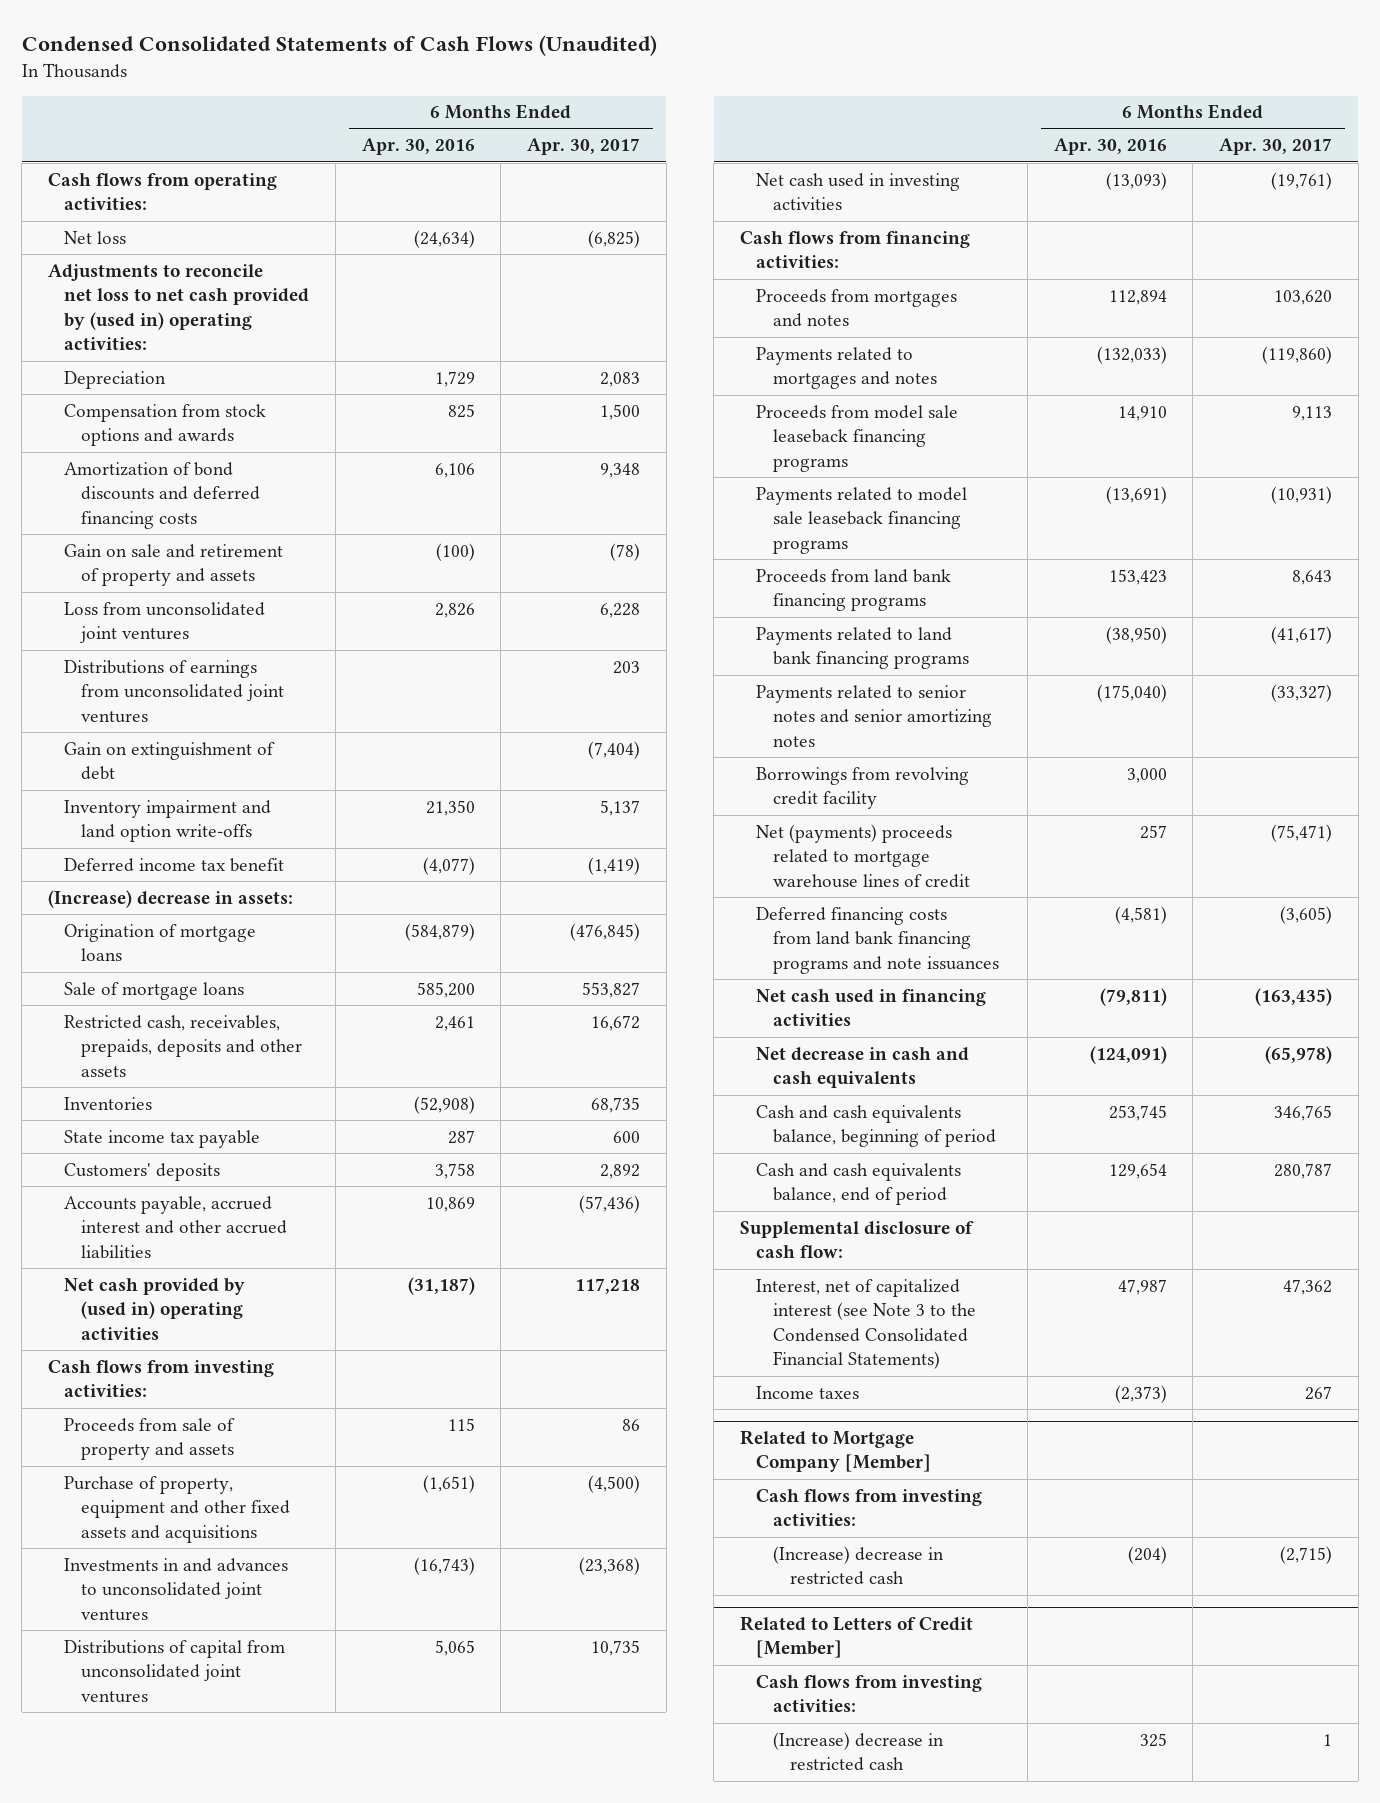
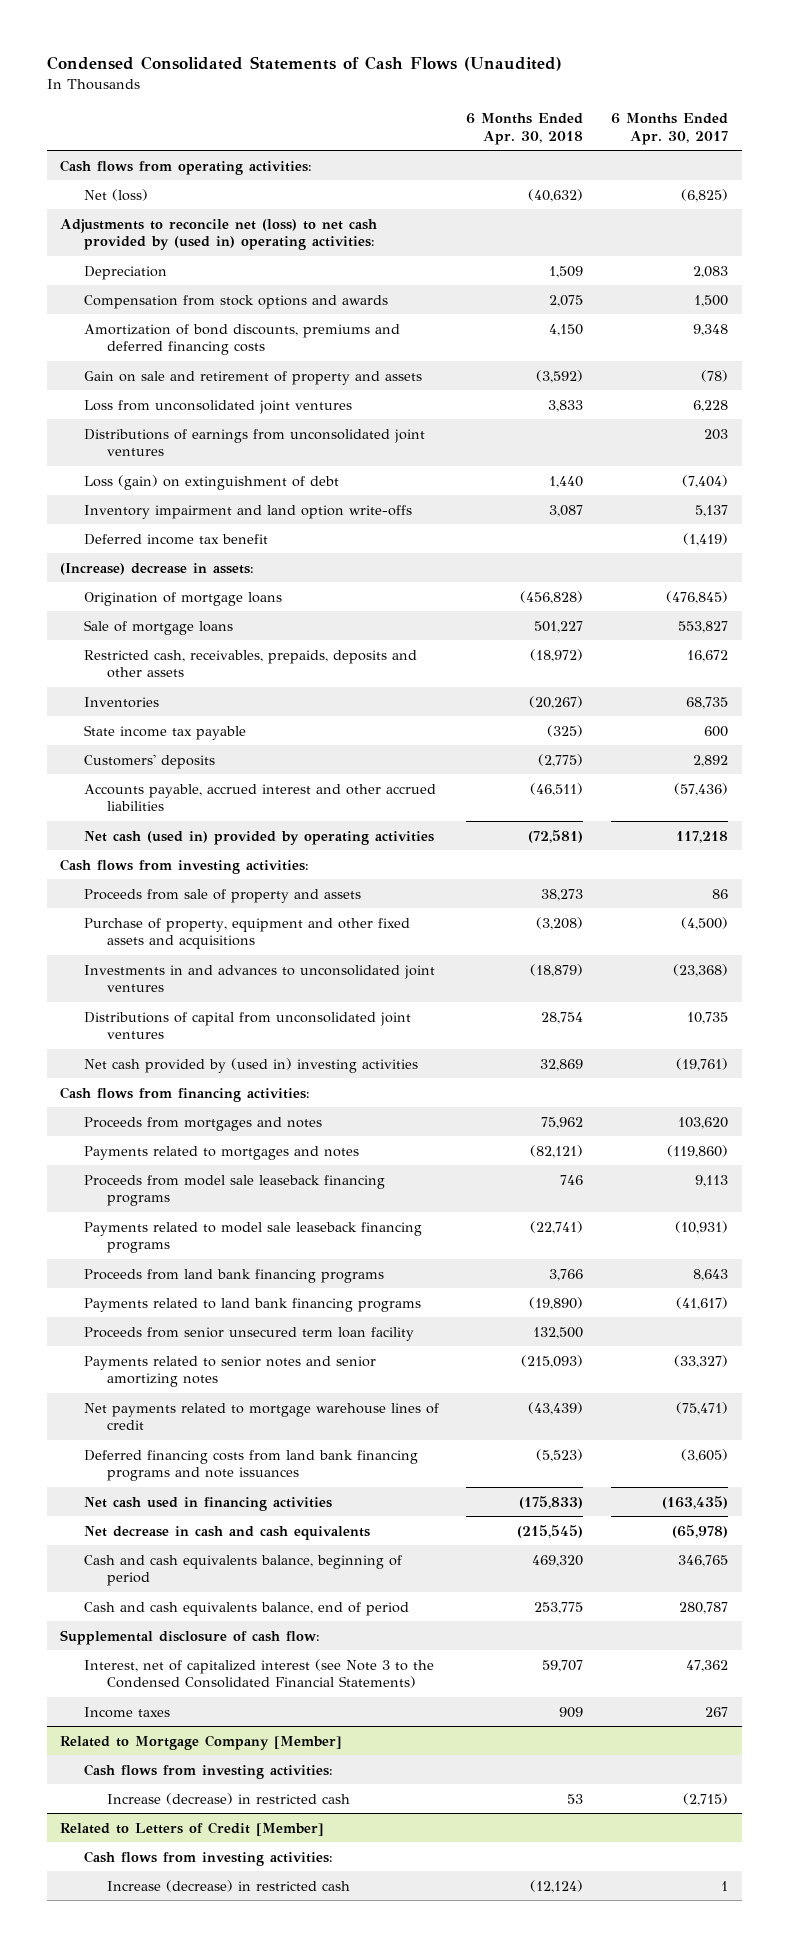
- | 6 Months Ended Apr. 30, 2016 | 6 Months Ended Apr. 30, 2017
+ | 6 Months Ended Apr. 30, 2018 | 6 Months Ended Apr. 30, 2017
- Net loss | (24,634) | (6,825)
- Adjustments to reconcile net loss to net cash provided by (used in) operating activities:
+ Net (loss) | (40,632) | (6,825)
+ Adjustments to reconcile net (loss) to net cash provided by (used in) operating activities:
- Amortization of bond discounts and deferred financing costs | 6,106 | 9,348
+ Amortization of bond discounts, premiums and deferred financing costs | 4,150 | 9,348
- Gain on extinguishment of debt | | (7,404)
+ Loss (gain) on extinguishment of debt | 1,440 | (7,404)
- Net cash provided by (used in) operating activities | (31,187) | 117,218
+ Net cash (used in) provided by operating activities | (72,581) | 117,218
- Net cash used in investing activities | (13,093) | (19,761)
+ Net cash provided by (used in) investing activities | 32,869 | (19,761)
+ Proceeds from senior unsecured term loan facility | 132,500 |
- Borrowings from revolving credit facility | 3,000 |
- Net (payments) proceeds related to mortgage warehouse lines of credit | 257 | (75,471)
+ Net payments related to mortgage warehouse lines of credit | (43,439) | (75,471)
@ Related to Mortgage Company [Member]
- (Increase) decrease in restricted cash | (204) | (2,715)
+ Increase (decrease) in restricted cash | 53 | (2,715)
@ Related to Letters of Credit [Member]
- (Increase) decrease in restricted cash | 325 | 1
+ Increase (decrease) in restricted cash | (12,124) | 1

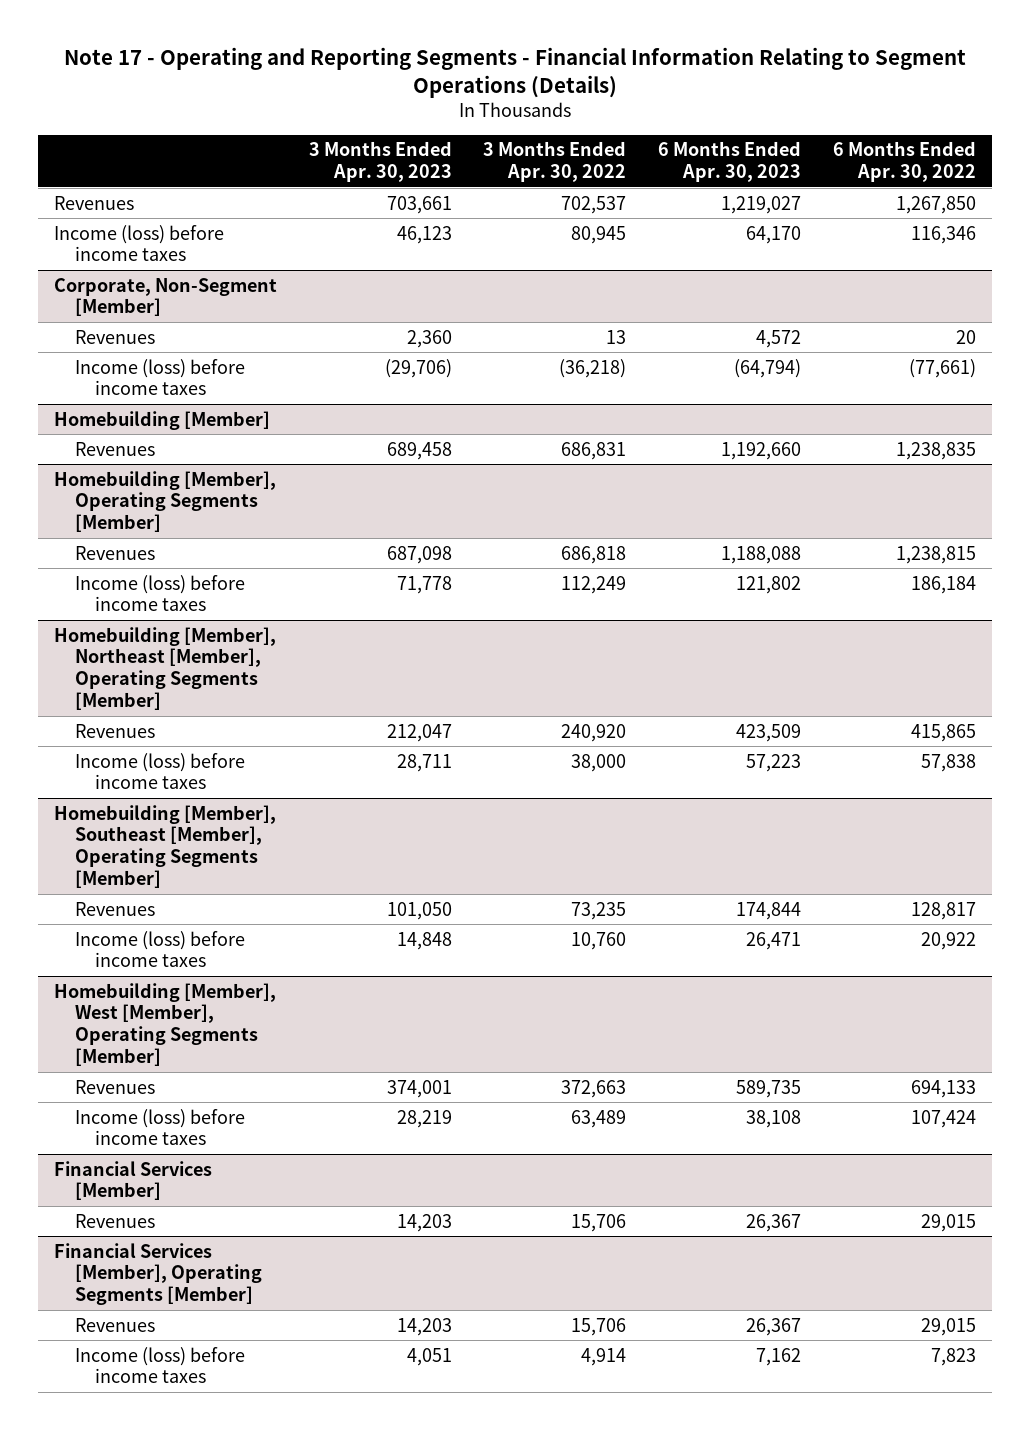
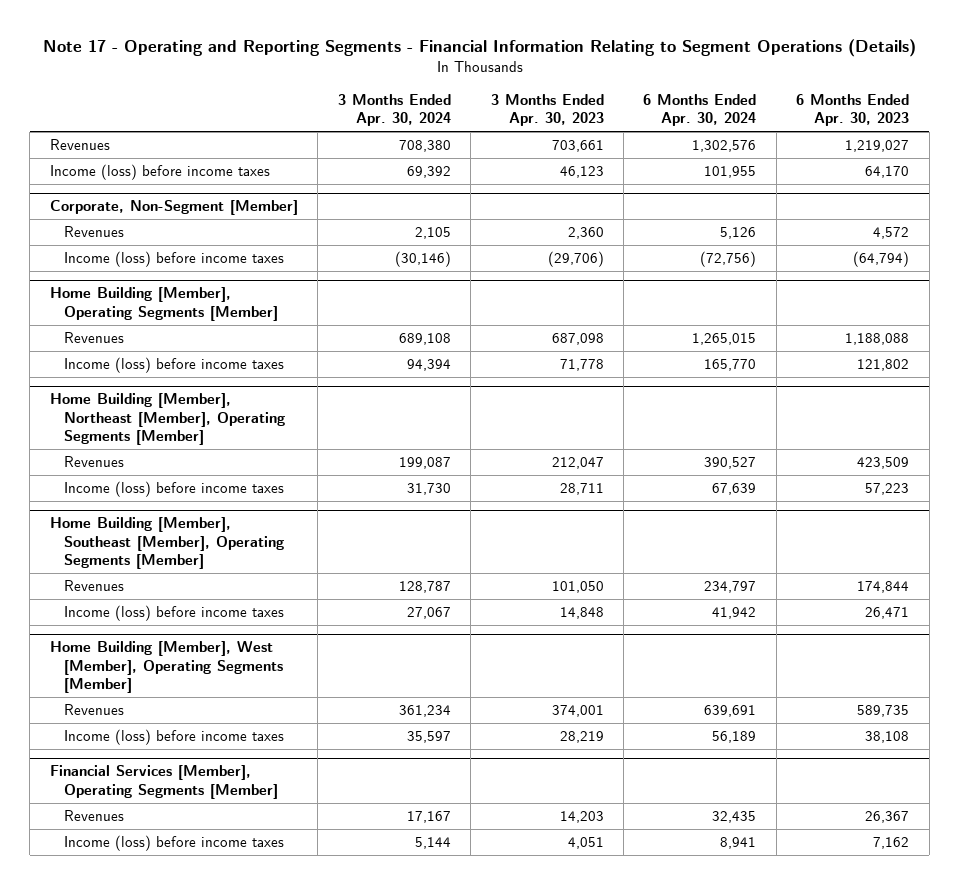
- | 3 Months Ended Apr. 30, 2023 | 3 Months Ended Apr. 30, 2022 | 6 Months Ended Apr. 30, 2023 | 6 Months Ended Apr. 30, 2022
+ | 3 Months Ended Apr. 30, 2024 | 3 Months Ended Apr. 30, 2023 | 6 Months Ended Apr. 30, 2024 | 6 Months Ended Apr. 30, 2023
- Homebuilding [Member]
- Revenues | 689,458 | 686,831 | 1,192,660 | 1,238,835
- Homebuilding [Member], Operating Segments [Member]
+ Home Building [Member], Operating Segments [Member]
- Homebuilding [Member], Northeast [Member], Operating Segments [Member]
+ Home Building [Member], Northeast [Member], Operating Segments [Member]
- Homebuilding [Member], Southeast [Member], Operating Segments [Member]
+ Home Building [Member], Southeast [Member], Operating Segments [Member]
- Homebuilding [Member], West [Member], Operating Segments [Member]
+ Home Building [Member], West [Member], Operating Segments [Member]
- Financial Services [Member]
- Revenues | 14,203 | 15,706 | 26,367 | 29,015

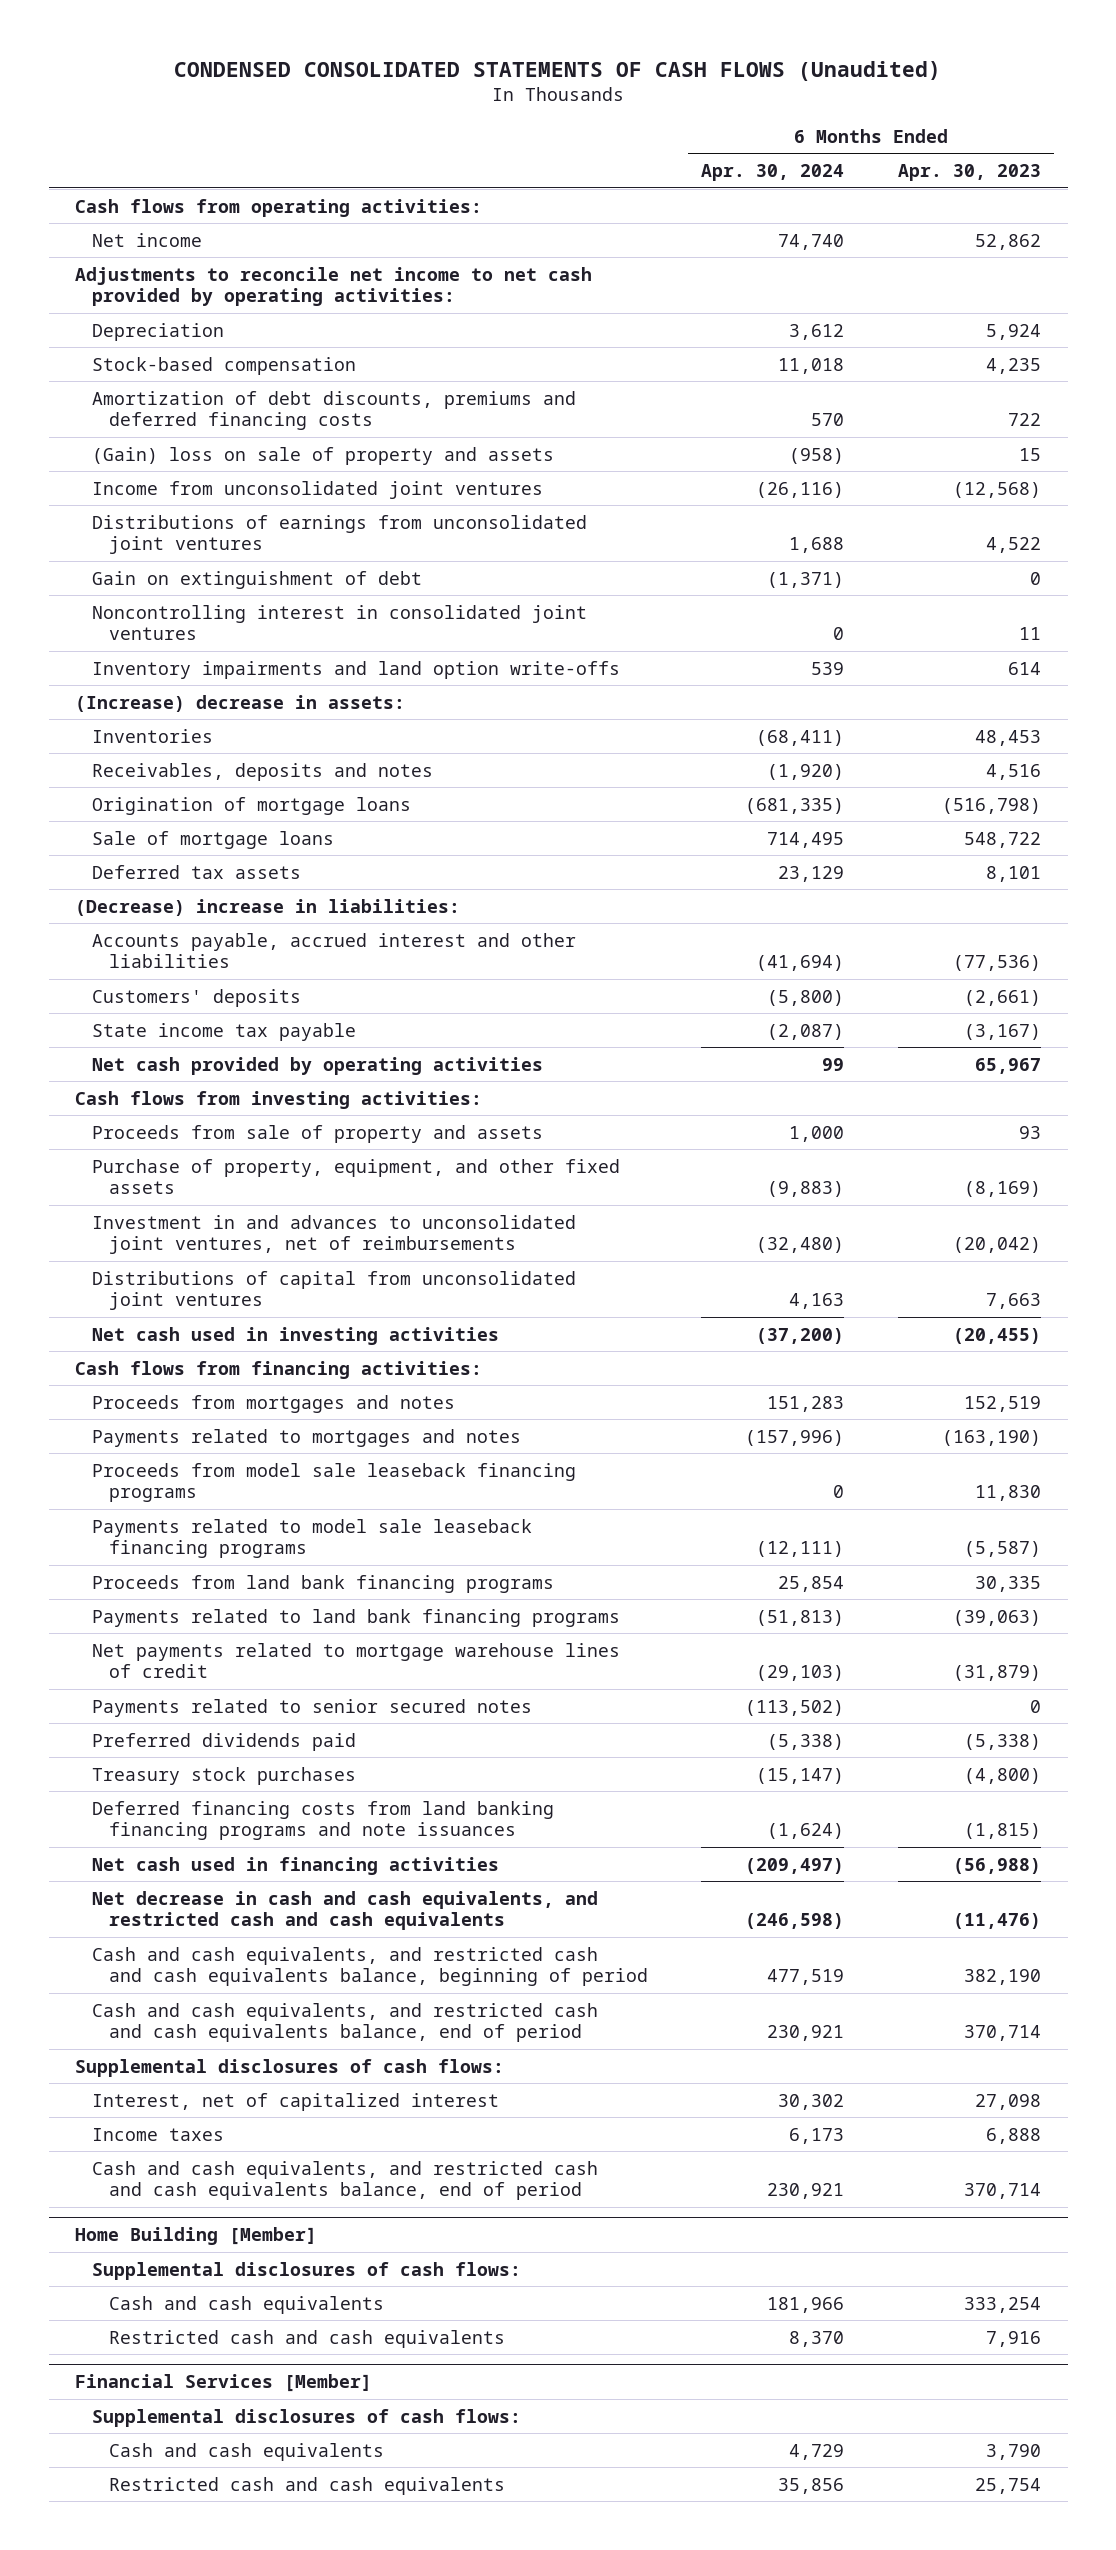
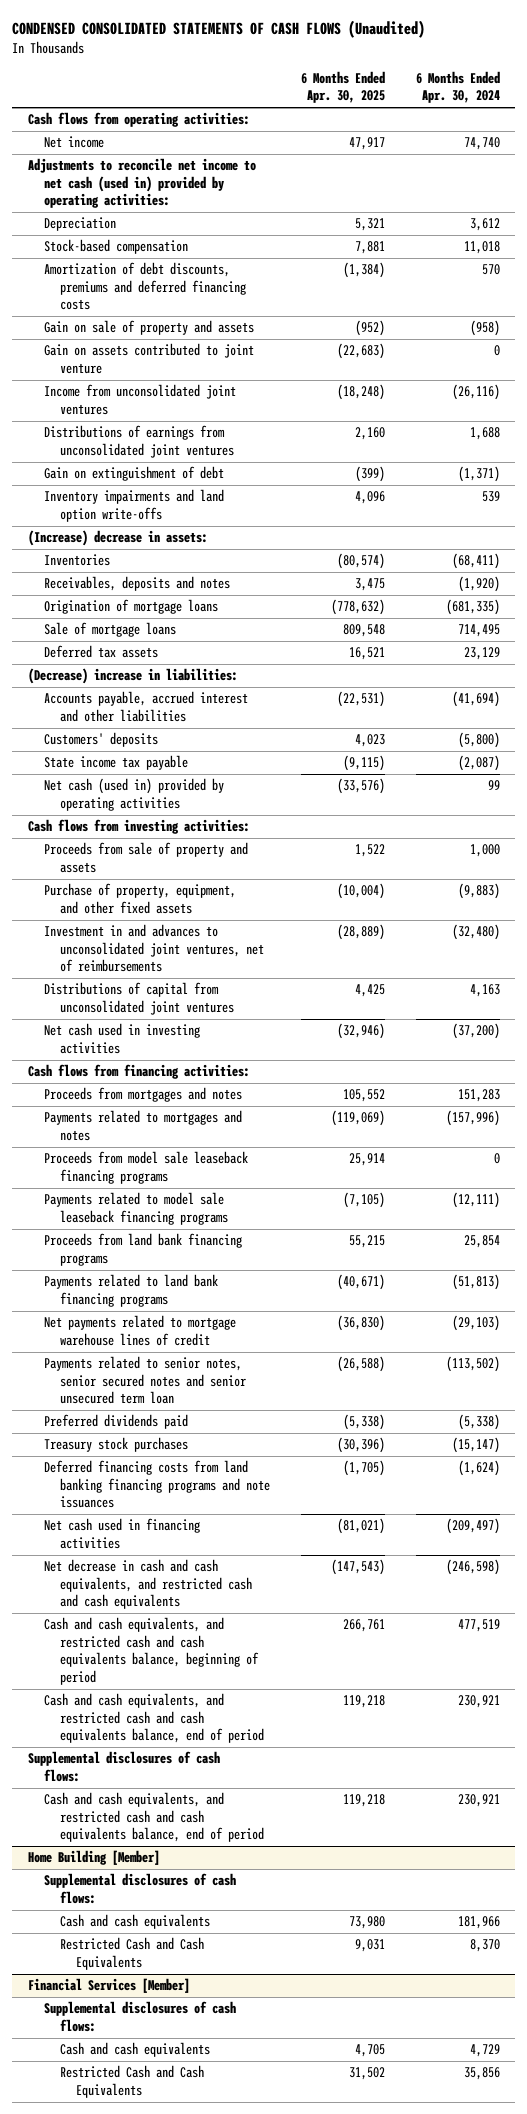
- | 6 Months Ended Apr. 30, 2024 | 6 Months Ended Apr. 30, 2023
+ | 6 Months Ended Apr. 30, 2025 | 6 Months Ended Apr. 30, 2024
- Adjustments to reconcile net income to net cash provided by operating activities:
+ Adjustments to reconcile net income to net cash (used in) provided by operating activities:
- (Gain) loss on sale of property and assets | (958) | 15
+ Gain on sale of property and assets | (952) | (958)
+ Gain on assets contributed to joint venture | (22,683) | 0
- Noncontrolling interest in consolidated joint ventures | 0 | 11
- Net cash provided by operating activities | 99 | 65,967
+ Net cash (used in) provided by operating activities | (33,576) | 99
- Payments related to senior secured notes | (113,502) | 0
+ Payments related to senior notes, senior secured notes and senior unsecured term loan | (26,588) | (113,502)
- Interest, net of capitalized interest | 30,302 | 27,098
- Income taxes | 6,173 | 6,888
@ Home Building [Member]
- Restricted cash and cash equivalents | 8,370 | 7,916
+ Restricted Cash and Cash Equivalents | 9,031 | 8,370
@ Financial Services [Member]
- Restricted cash and cash equivalents | 35,856 | 25,754
+ Restricted Cash and Cash Equivalents | 31,502 | 35,856

